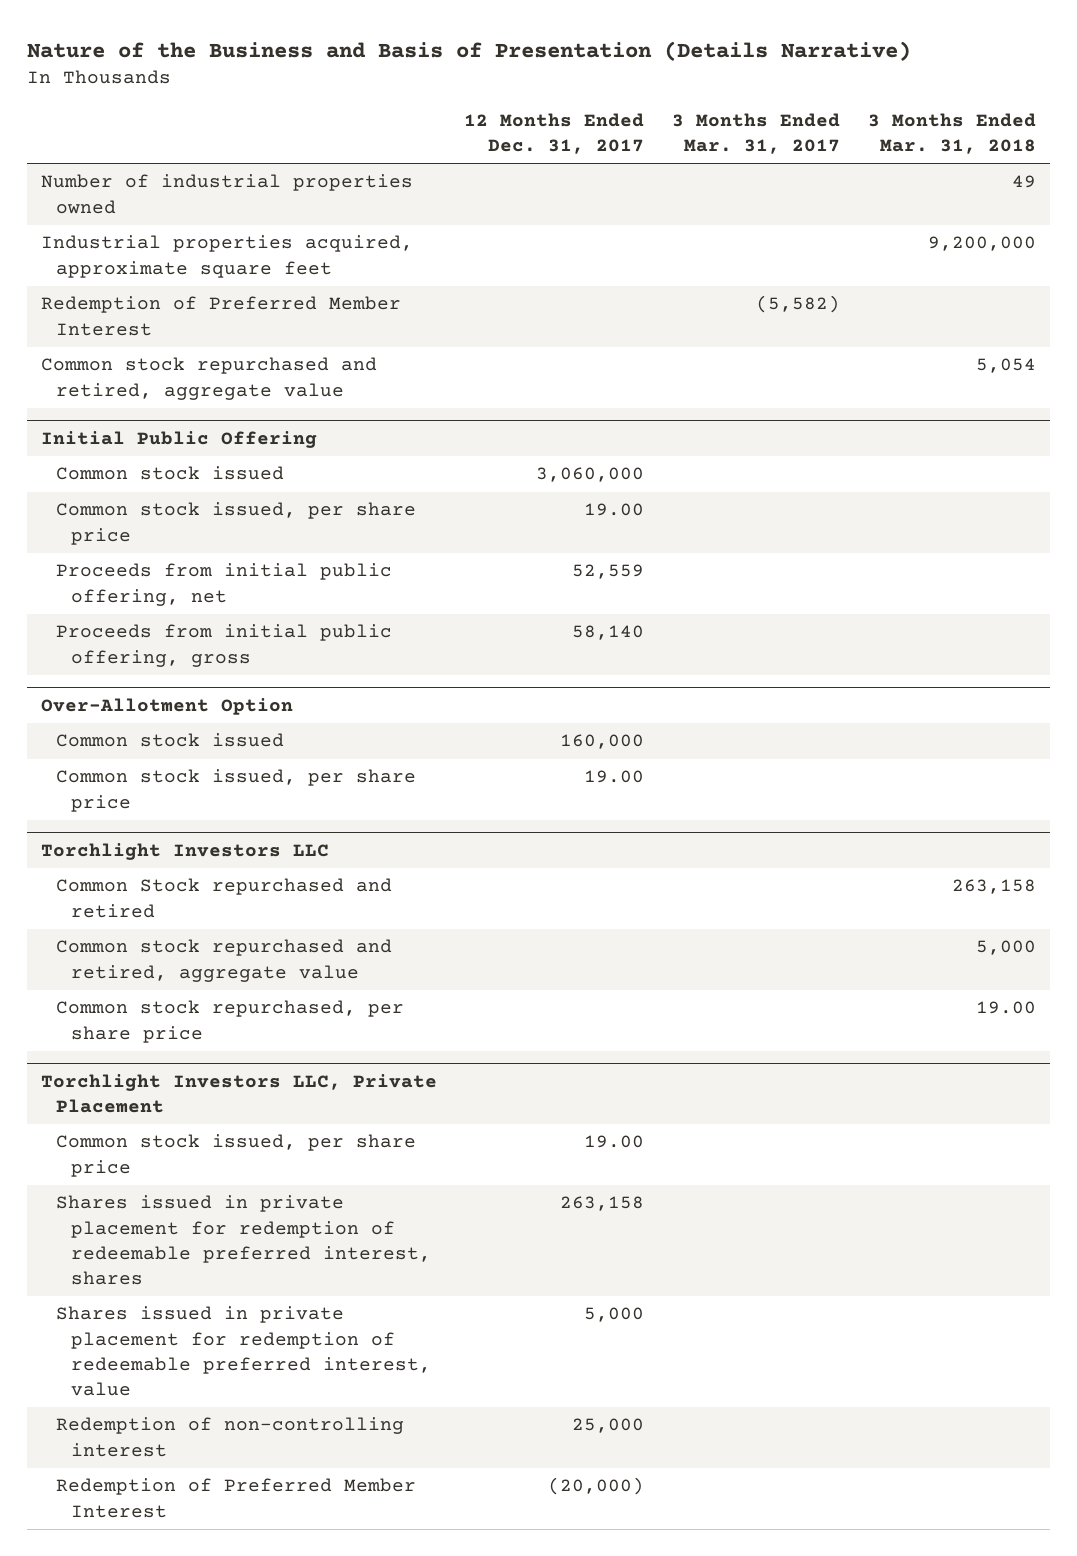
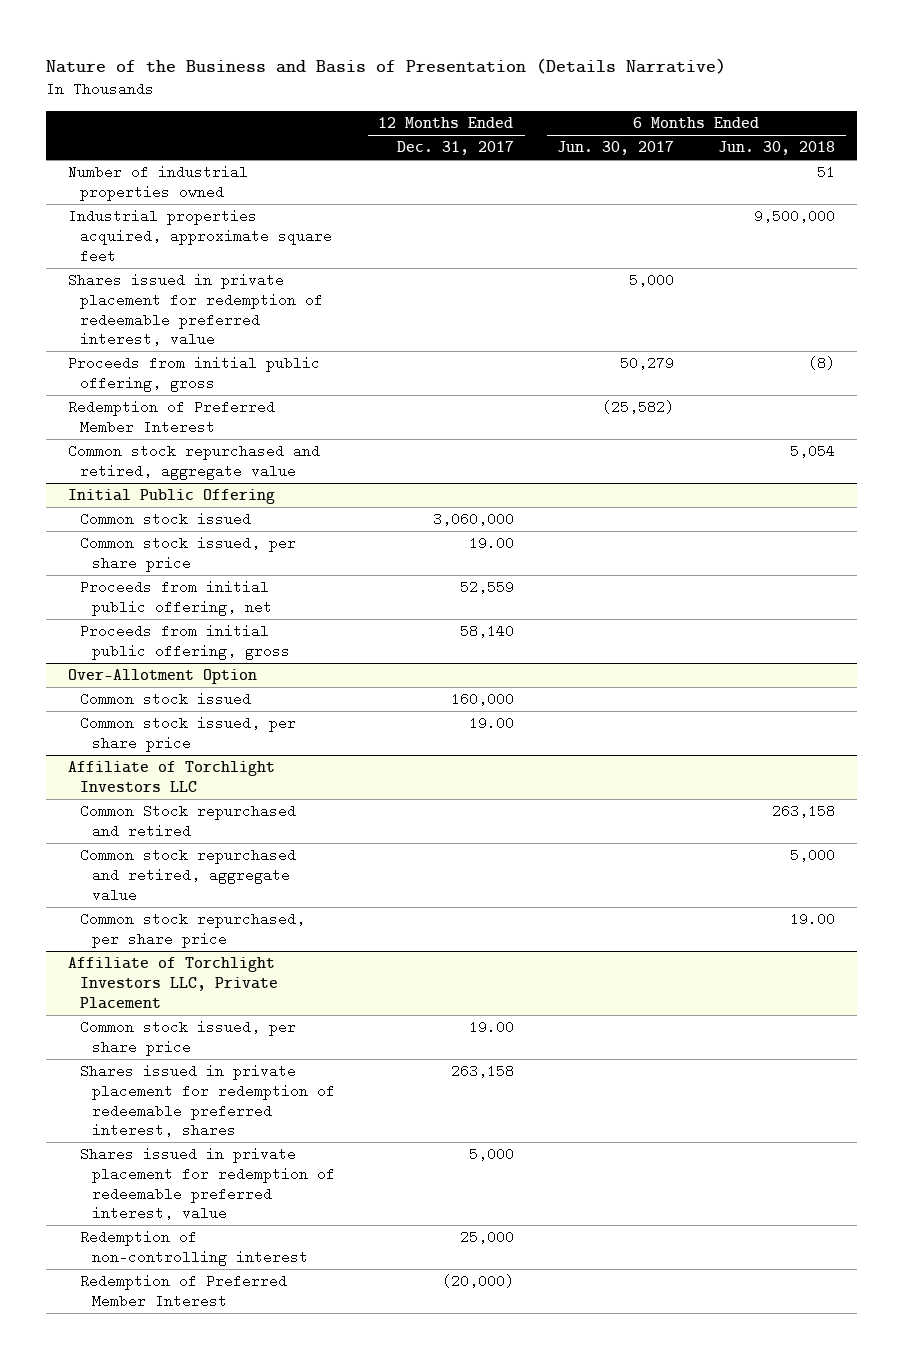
- | 12 Months Ended Dec. 31, 2017 | 3 Months Ended Mar. 31, 2017 | 3 Months Ended Mar. 31, 2018
+ | 12 Months Ended Dec. 31, 2017 | 6 Months Ended Jun. 30, 2017 | 6 Months Ended Jun. 30, 2018
+ Shares issued in private placement for redemption of redeemable preferred interest, value | | 5,000 |
+ Proceeds from initial public offering, gross | | 50,279 | (8)
- Torchlight Investors LLC
+ Affiliate of Torchlight Investors LLC
- Torchlight Investors LLC, Private Placement
+ Affiliate of Torchlight Investors LLC, Private Placement

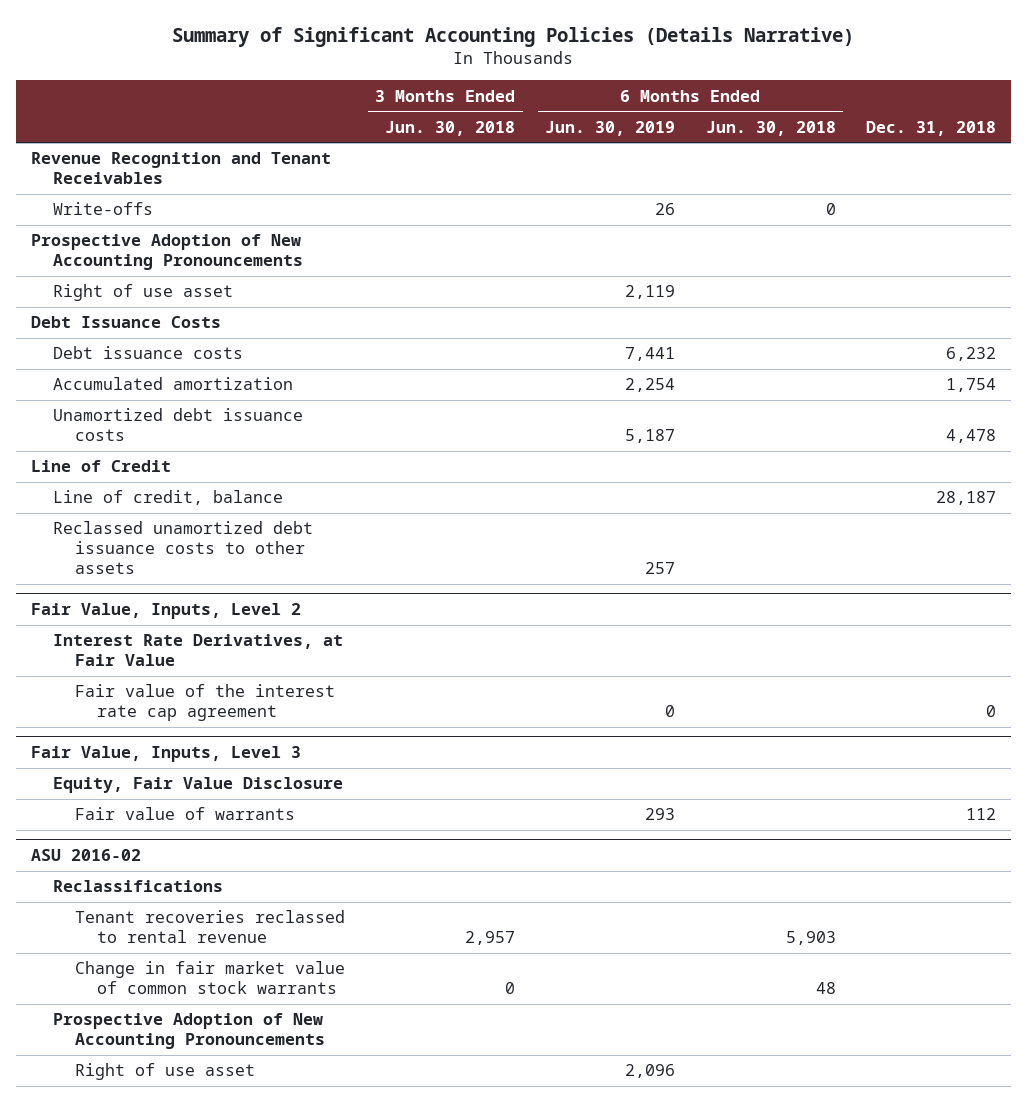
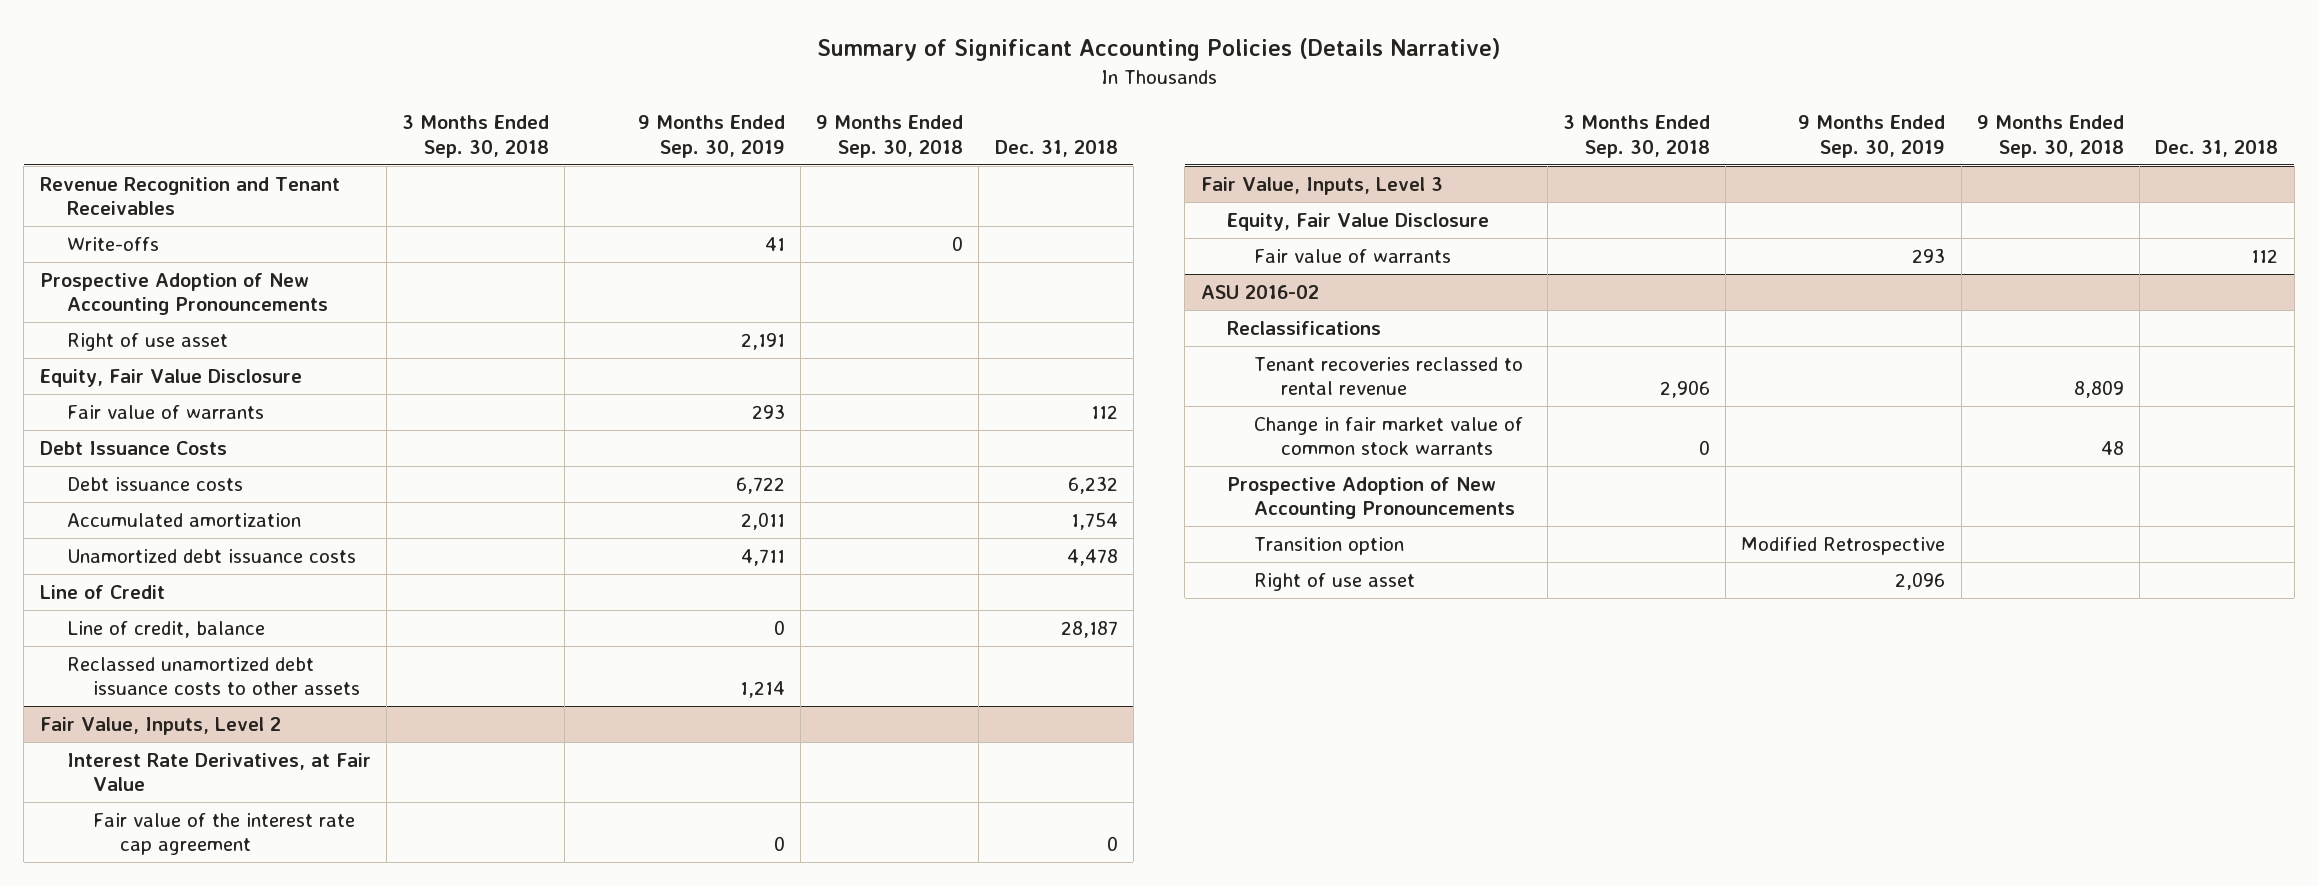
- | 3 Months Ended Jun. 30, 2018 | 6 Months Ended Jun. 30, 2019 | 6 Months Ended Jun. 30, 2018 | Dec. 31, 2018
+ | 3 Months Ended Sep. 30, 2018 | 9 Months Ended Sep. 30, 2019 | 9 Months Ended Sep. 30, 2018 | Dec. 31, 2018
+ Equity, Fair Value Disclosure
+ Fair value of warrants | | 293 | | 112
@ ASU 2016-02
+ Transition option | | Modified Retrospective | |

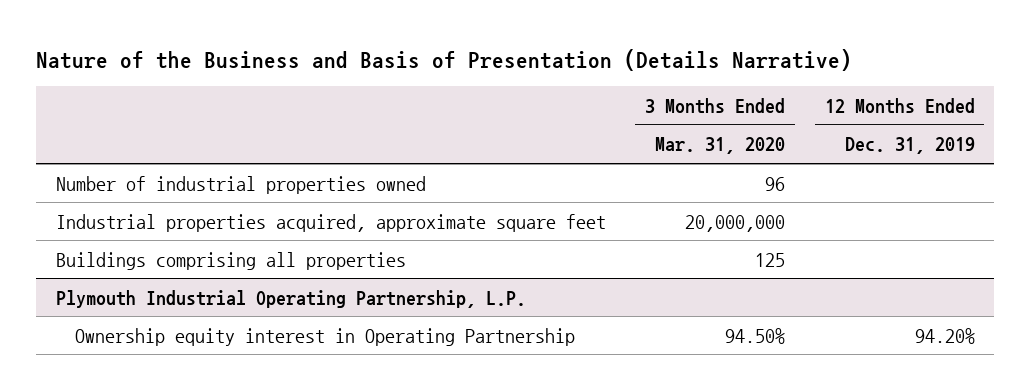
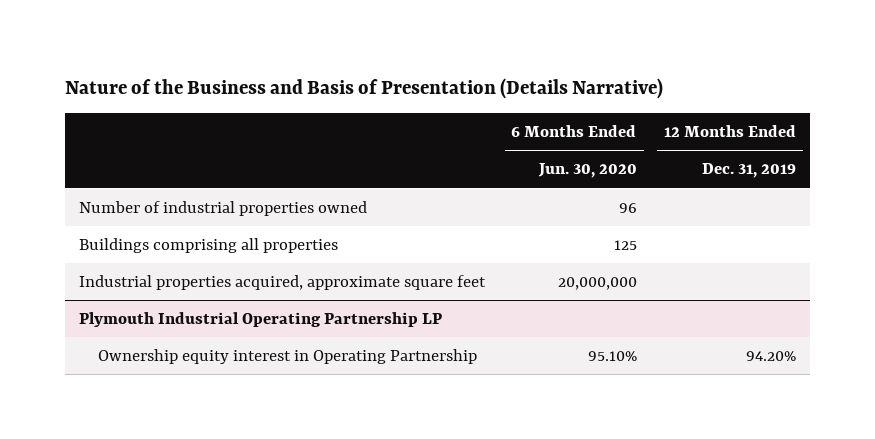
- | 3 Months Ended Mar. 31, 2020 | 12 Months Ended Dec. 31, 2019
+ | 6 Months Ended Jun. 30, 2020 | 12 Months Ended Dec. 31, 2019
- Plymouth Industrial Operating Partnership, L.P.
moved down: Industrial properties acquired, approximate square feet | 20,000,000 |
+ Plymouth Industrial Operating Partnership LP

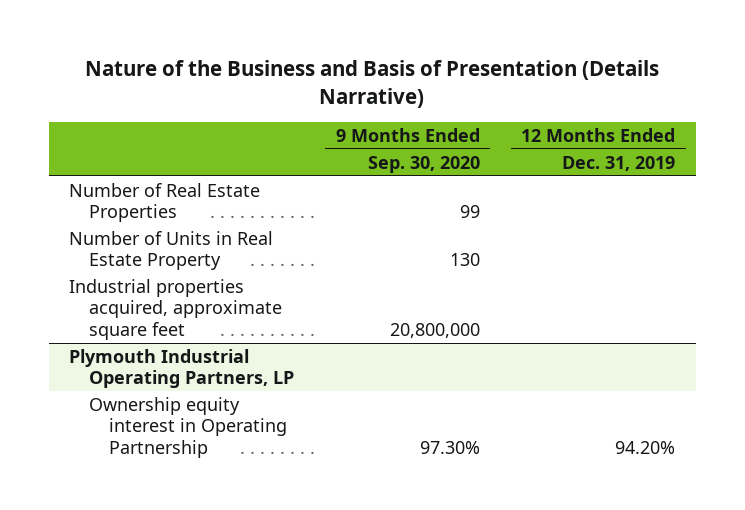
- | 6 Months Ended Jun. 30, 2020 | 12 Months Ended Dec. 31, 2019
+ | 9 Months Ended Sep. 30, 2020 | 12 Months Ended Dec. 31, 2019
- Number of industrial properties owned | 96 |
- Buildings comprising all properties | 125 |
+ Number of Real Estate Properties | 99 |
+ Number of Units in Real Estate Property | 130 |
- Plymouth Industrial Operating Partnership LP
+ Plymouth Industrial Operating Partners, LP

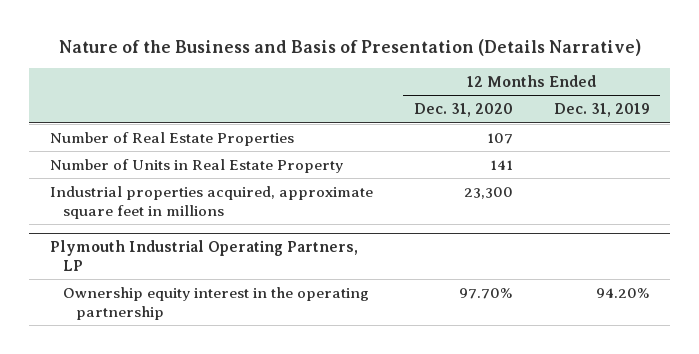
- | 9 Months Ended Sep. 30, 2020 | 12 Months Ended Dec. 31, 2019
+ | 12 Months Ended Dec. 31, 2020 | 12 Months Ended Dec. 31, 2019
- Industrial properties acquired, approximate square feet | 20,800,000 |
+ Industrial properties acquired, approximate square feet in millions | 23,300 |
@ Plymouth Industrial Operating Partners, LP
- Ownership equity interest in Operating Partnership | 97.30% | 94.20%
+ Ownership equity interest in the operating partnership | 97.70% | 94.20%

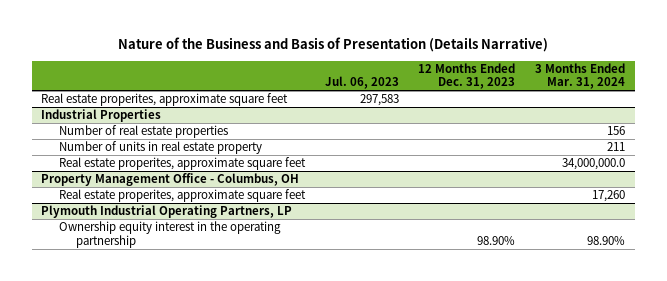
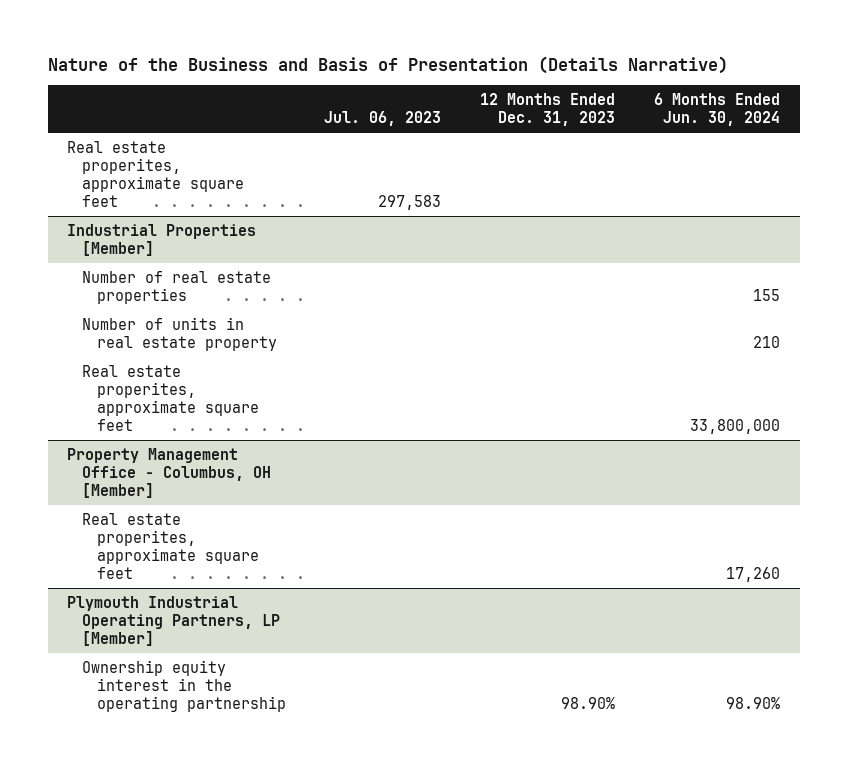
- | Jul. 06, 2023 | 12 Months Ended Dec. 31, 2023 | 3 Months Ended Mar. 31, 2024
+ | Jul. 06, 2023 | 12 Months Ended Dec. 31, 2023 | 6 Months Ended Jun. 30, 2024
- Industrial Properties
+ Industrial Properties [Member]
- Property Management Office - Columbus, OH
+ Property Management Office - Columbus, OH [Member]
- Plymouth Industrial Operating Partners, LP
+ Plymouth Industrial Operating Partners, LP [Member]

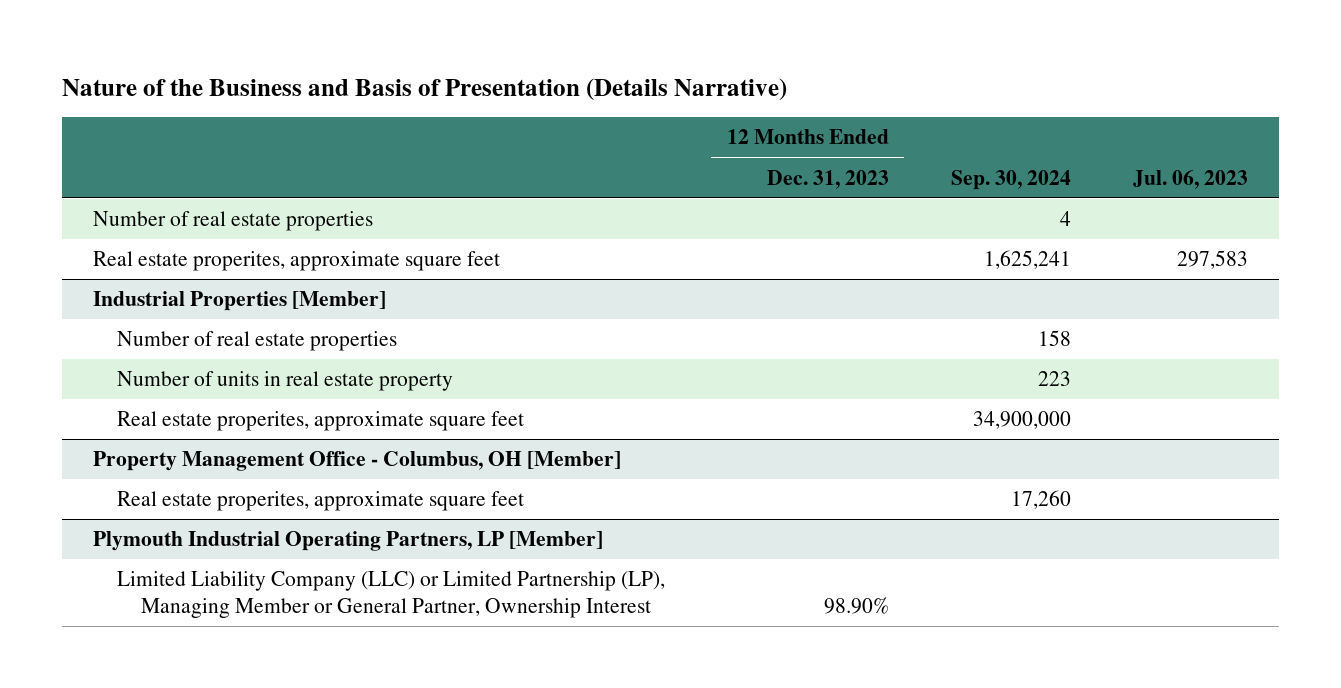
- | Jul. 06, 2023 | 12 Months Ended Dec. 31, 2023 | 6 Months Ended Jun. 30, 2024
+ | 12 Months Ended Dec. 31, 2023 | Sep. 30, 2024 | Jul. 06, 2023
+ Number of real estate properties | | 4 |
@ Plymouth Industrial Operating Partners, LP [Member]
- Ownership equity interest in the operating partnership | | 98.90% | 98.90%
+ Limited Liability Company (LLC) or Limited Partnership (LP), Managing Member or General Partner, Ownership Interest | 98.90% | |

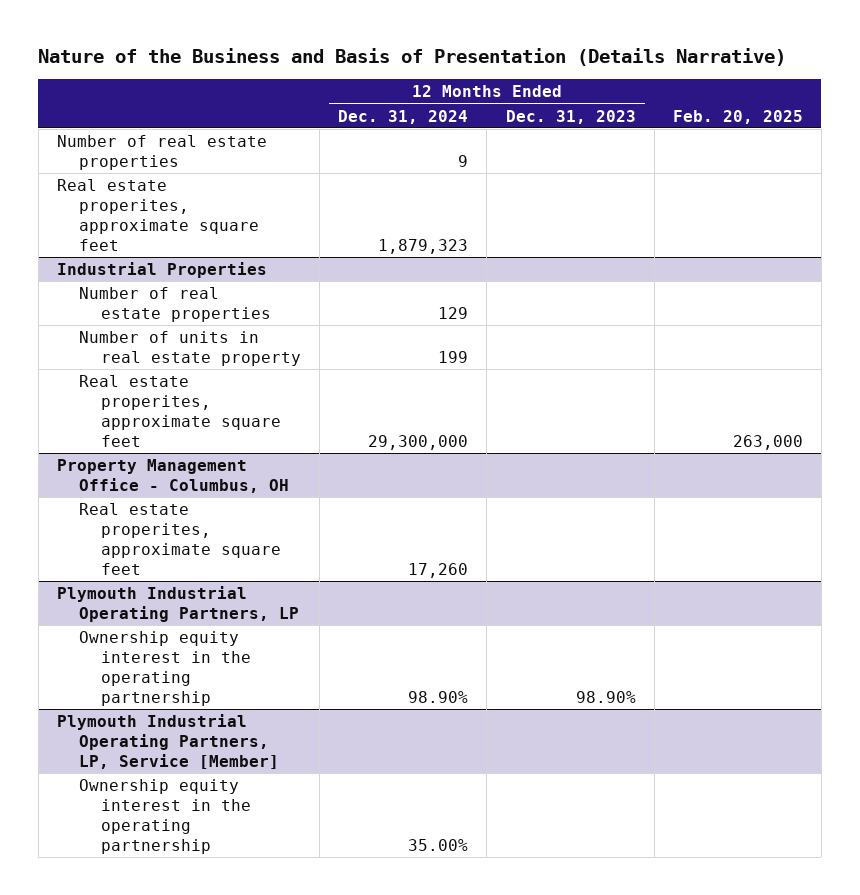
- | 12 Months Ended Dec. 31, 2023 | Sep. 30, 2024 | Jul. 06, 2023
+ | 12 Months Ended Dec. 31, 2024 | 12 Months Ended Dec. 31, 2023 | Feb. 20, 2025
- Industrial Properties [Member]
+ Industrial Properties
- Property Management Office - Columbus, OH [Member]
+ Property Management Office - Columbus, OH
- Plymouth Industrial Operating Partners, LP [Member]
- Limited Liability Company (LLC) or Limited Partnership (LP), Managing Member or General Partner, Ownership Interest | 98.90% | |
+ Plymouth Industrial Operating Partners, LP
+ Ownership equity interest in the operating partnership | 98.90% | 98.90% |
+ Plymouth Industrial Operating Partners, LP, Service [Member]
+ Ownership equity interest in the operating partnership | 35.00% | |

